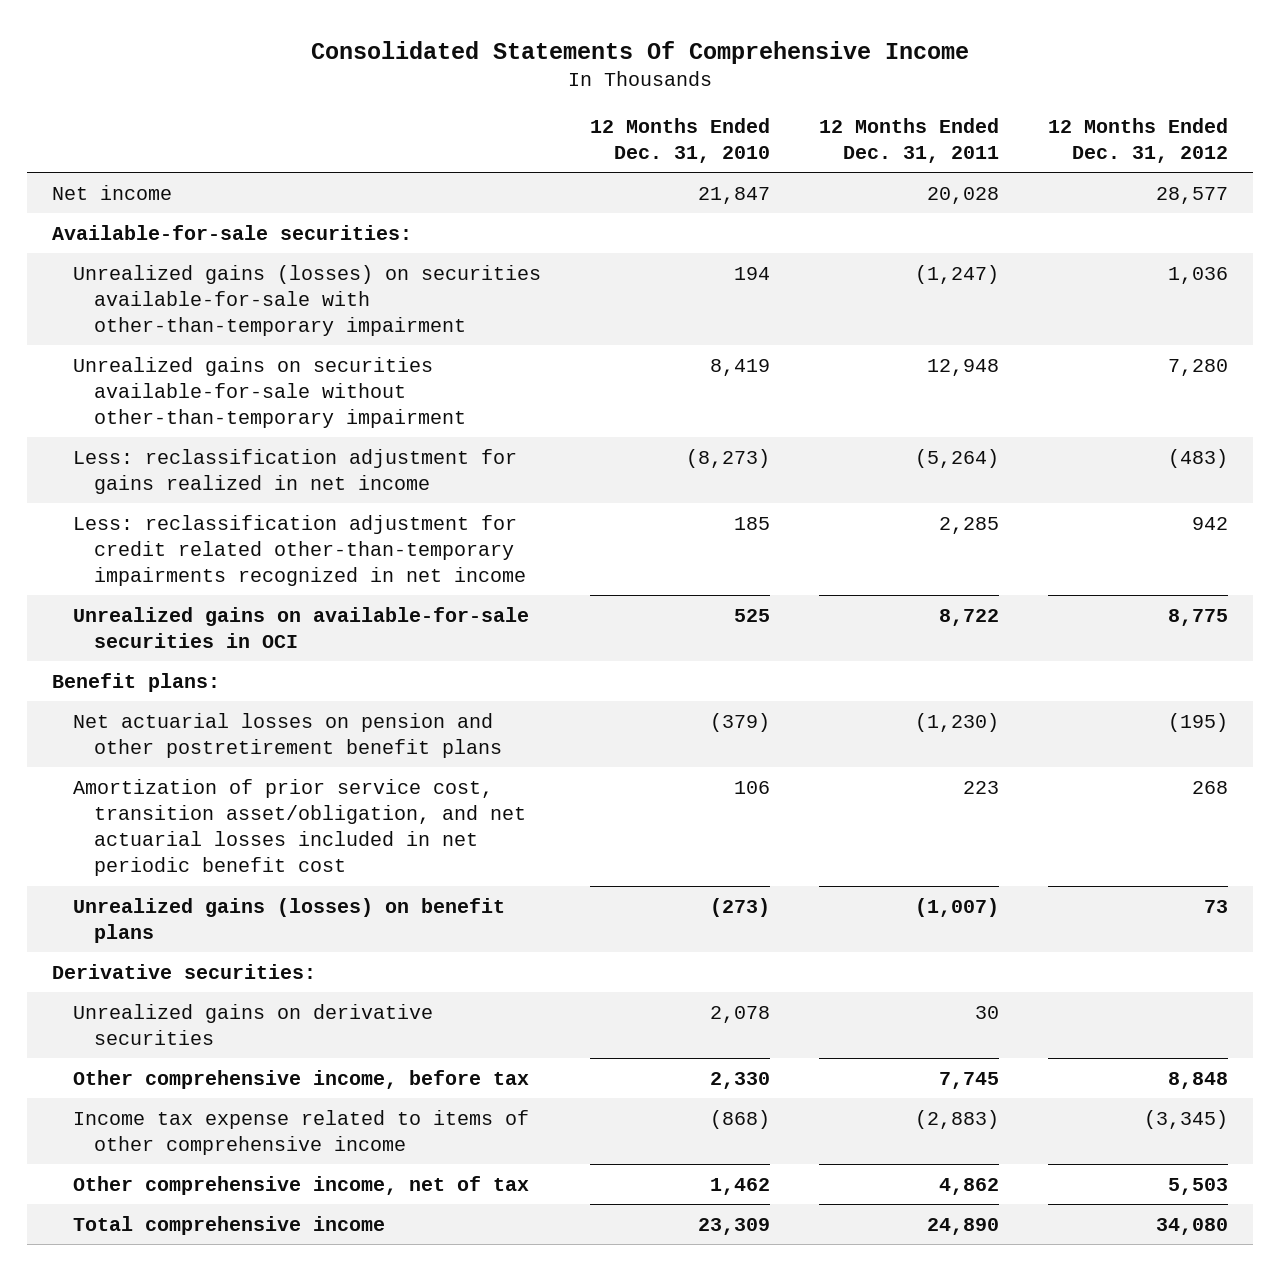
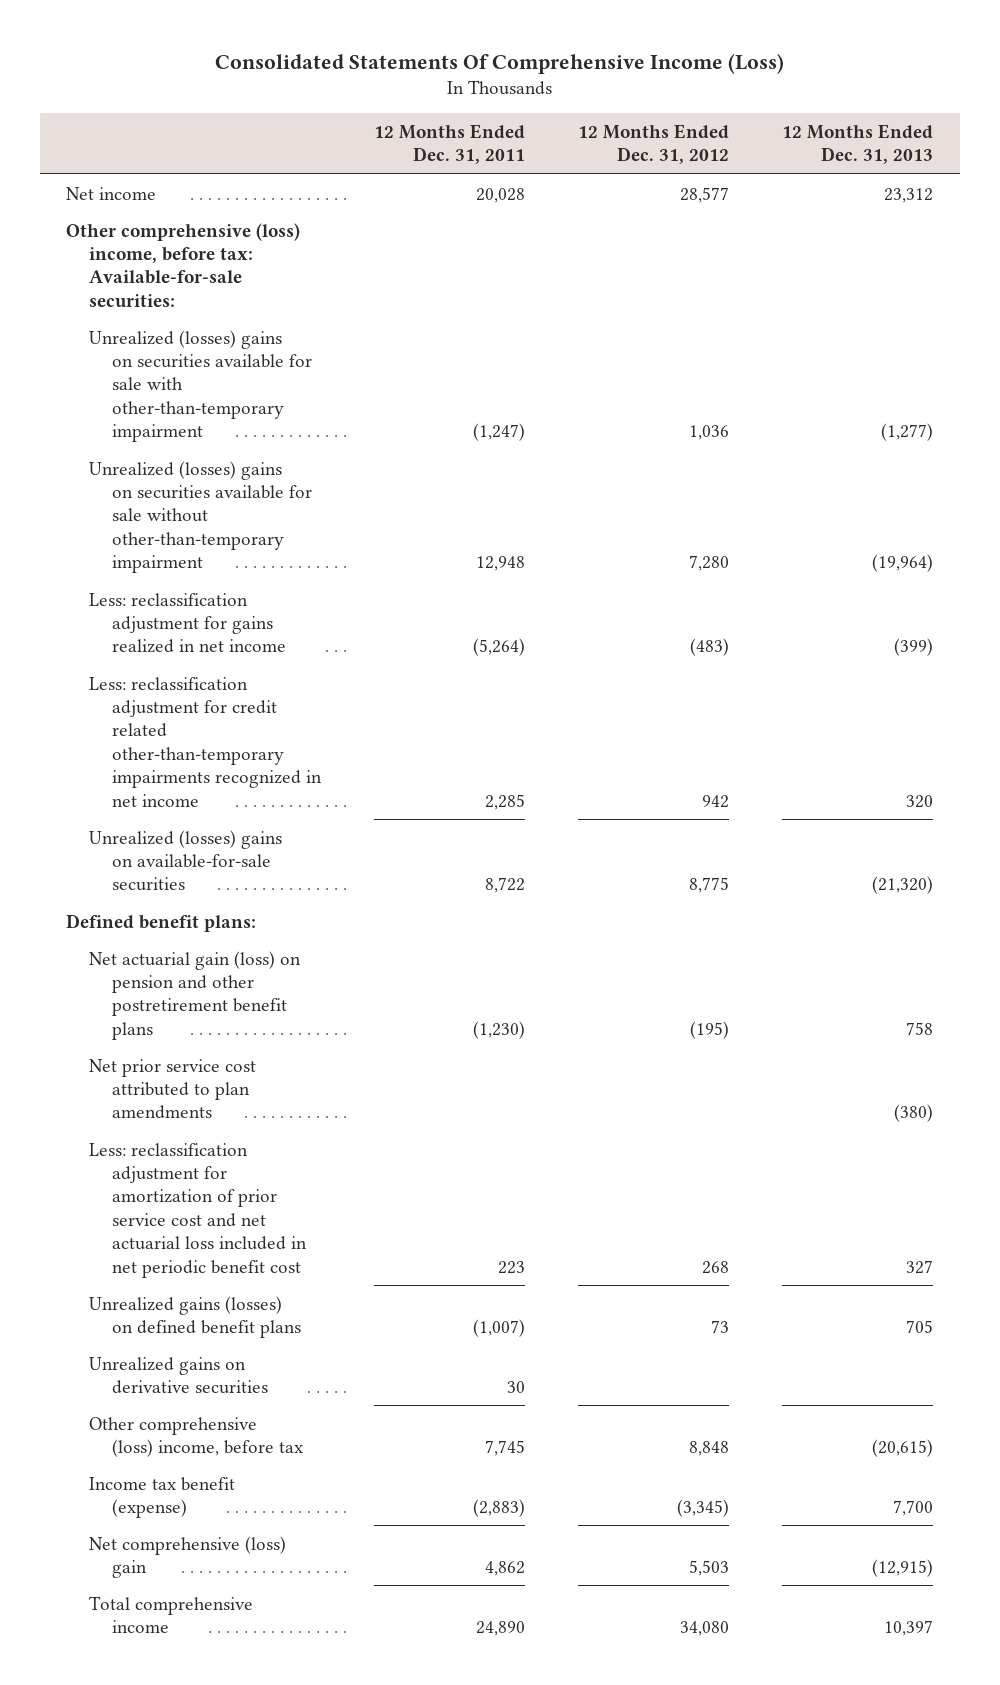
- Consolidated Statements Of Comprehensive Income
+ Consolidated Statements Of Comprehensive Income (Loss)
- | 12 Months Ended Dec. 31, 2010 | 12 Months Ended Dec. 31, 2011 | 12 Months Ended Dec. 31, 2012
+ | 12 Months Ended Dec. 31, 2011 | 12 Months Ended Dec. 31, 2012 | 12 Months Ended Dec. 31, 2013
- Available-for-sale securities:
- Unrealized gains (losses) on securities available-for-sale with other-than-temporary impairment | 194 | (1,247) | 1,036
- Unrealized gains on securities available-for-sale without other-than-temporary impairment | 8,419 | 12,948 | 7,280
+ Other comprehensive (loss) income, before tax: Available-for-sale securities:
+ Unrealized (losses) gains on securities available for sale with other-than-temporary impairment | (1,247) | 1,036 | (1,277)
+ Unrealized (losses) gains on securities available for sale without other-than-temporary impairment | 12,948 | 7,280 | (19,964)
- Unrealized gains on available-for-sale securities in OCI | 525 | 8,722 | 8,775
- Benefit plans:
- Net actuarial losses on pension and other postretirement benefit plans | (379) | (1,230) | (195)
- Amortization of prior service cost, transition asset/obligation, and net actuarial losses included in net periodic benefit cost | 106 | 223 | 268
- Unrealized gains (losses) on benefit plans | (273) | (1,007) | 73
- Derivative securities:
+ Unrealized (losses) gains on available-for-sale securities | 8,722 | 8,775 | (21,320)
+ Defined benefit plans:
+ Net actuarial gain (loss) on pension and other postretirement benefit plans | (1,230) | (195) | 758
+ Net prior service cost attributed to plan amendments | | | (380)
+ Less: reclassification adjustment for amortization of prior service cost and net actuarial loss included in net periodic benefit cost | 223 | 268 | 327
+ Unrealized gains (losses) on defined benefit plans | (1,007) | 73 | 705
- Other comprehensive income, before tax | 2,330 | 7,745 | 8,848
- Income tax expense related to items of other comprehensive income | (868) | (2,883) | (3,345)
- Other comprehensive income, net of tax | 1,462 | 4,862 | 5,503
+ Other comprehensive (loss) income, before tax | 7,745 | 8,848 | (20,615)
+ Income tax benefit (expense) | (2,883) | (3,345) | 7,700
+ Net comprehensive (loss) gain | 4,862 | 5,503 | (12,915)

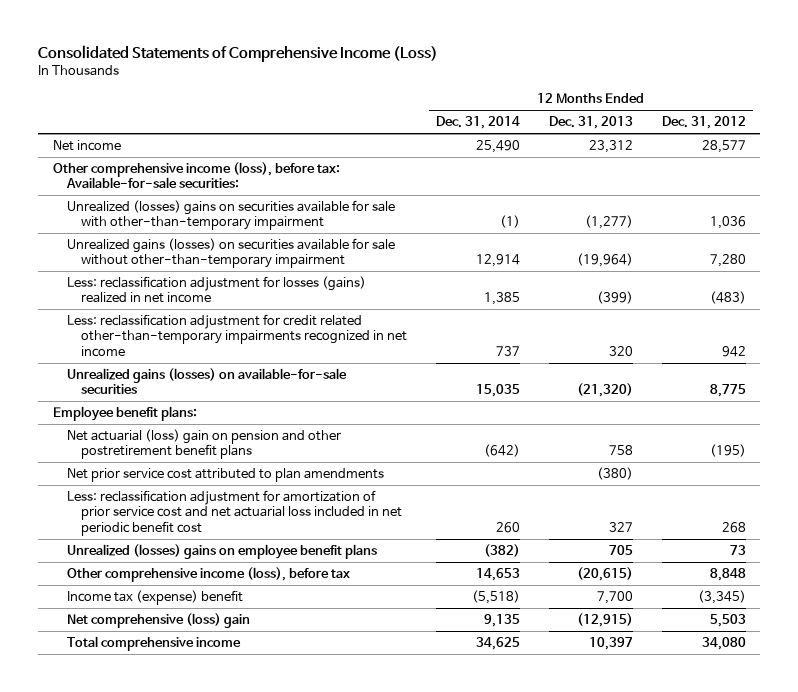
- Consolidated Statements Of Comprehensive Income (Loss)
+ Consolidated Statements of Comprehensive Income (Loss)
- | 12 Months Ended Dec. 31, 2011 | 12 Months Ended Dec. 31, 2012 | 12 Months Ended Dec. 31, 2013
+ | 12 Months Ended Dec. 31, 2014 | 12 Months Ended Dec. 31, 2013 | 12 Months Ended Dec. 31, 2012
- Other comprehensive (loss) income, before tax: Available-for-sale securities:
+ Other comprehensive income (loss), before tax: Available-for-sale securities:
- Unrealized (losses) gains on securities available for sale without other-than-temporary impairment | 12,948 | 7,280 | (19,964)
- Less: reclassification adjustment for gains realized in net income | (5,264) | (483) | (399)
+ Unrealized gains (losses) on securities available for sale without other-than-temporary impairment | 12,914 | (19,964) | 7,280
+ Less: reclassification adjustment for losses (gains) realized in net income | 1,385 | (399) | (483)
- Unrealized (losses) gains on available-for-sale securities | 8,722 | 8,775 | (21,320)
- Defined benefit plans:
- Net actuarial gain (loss) on pension and other postretirement benefit plans | (1,230) | (195) | 758
+ Unrealized gains (losses) on available-for-sale securities | 15,035 | (21,320) | 8,775
+ Employee benefit plans:
+ Net actuarial (loss) gain on pension and other postretirement benefit plans | (642) | 758 | (195)
- Unrealized gains (losses) on defined benefit plans | (1,007) | 73 | 705
- Unrealized gains on derivative securities | 30 | |
- Other comprehensive (loss) income, before tax | 7,745 | 8,848 | (20,615)
- Income tax benefit (expense) | (2,883) | (3,345) | 7,700
+ Unrealized (losses) gains on employee benefit plans | (382) | 705 | 73
+ Other comprehensive income (loss), before tax | 14,653 | (20,615) | 8,848
+ Income tax (expense) benefit | (5,518) | 7,700 | (3,345)

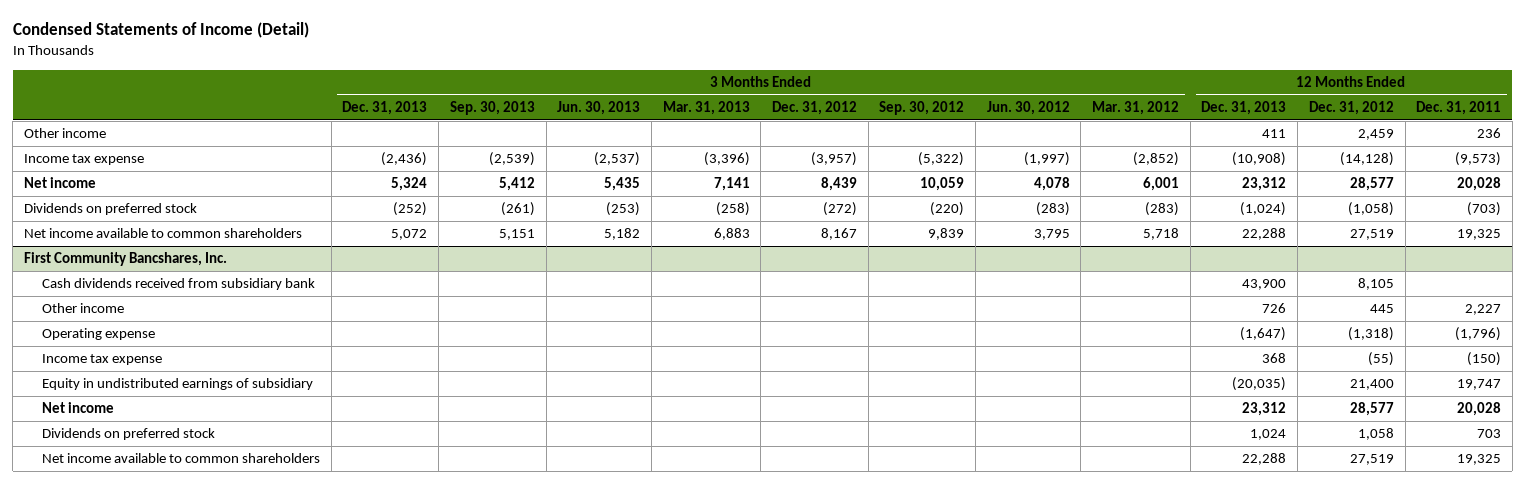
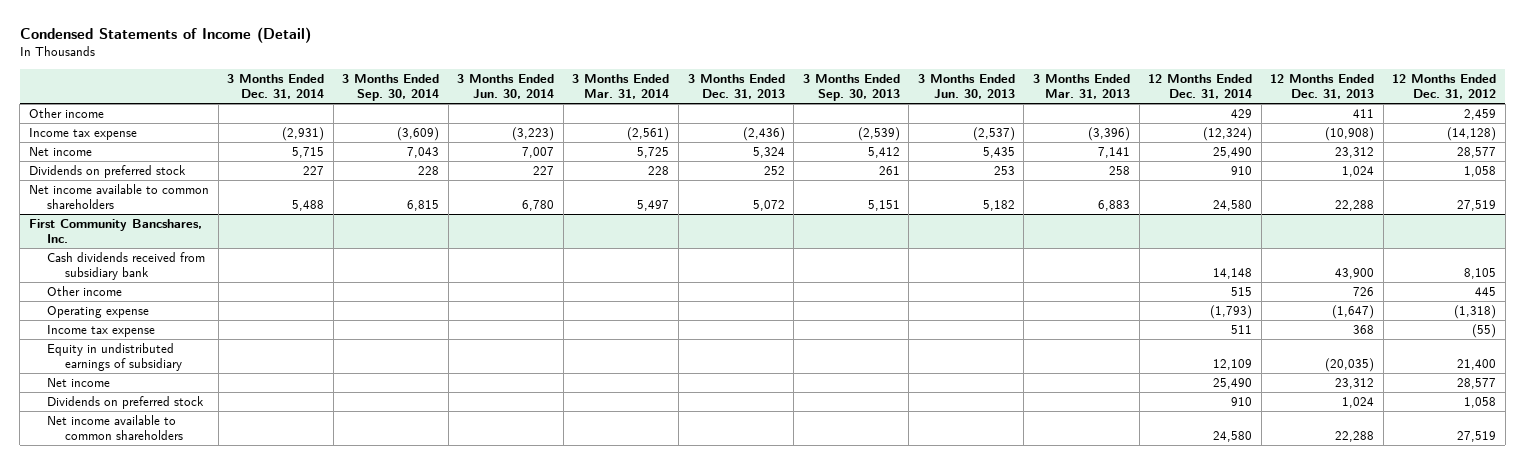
- | 3 Months Ended Dec. 31, 2013 | 3 Months Ended Sep. 30, 2013 | 3 Months Ended Jun. 30, 2013 | 3 Months Ended Mar. 31, 2013 | 3 Months Ended Dec. 31, 2012 | 3 Months Ended Sep. 30, 2012 | 3 Months Ended Jun. 30, 2012 | 3 Months Ended Mar. 31, 2012 | 12 Months Ended Dec. 31, 2013 | 12 Months Ended Dec. 31, 2012 | 12 Months Ended Dec. 31, 2011
+ | 3 Months Ended Dec. 31, 2014 | 3 Months Ended Sep. 30, 2014 | 3 Months Ended Jun. 30, 2014 | 3 Months Ended Mar. 31, 2014 | 3 Months Ended Dec. 31, 2013 | 3 Months Ended Sep. 30, 2013 | 3 Months Ended Jun. 30, 2013 | 3 Months Ended Mar. 31, 2013 | 12 Months Ended Dec. 31, 2014 | 12 Months Ended Dec. 31, 2013 | 12 Months Ended Dec. 31, 2012
- Dividends on preferred stock | (252) | (261) | (253) | (258) | (272) | (220) | (283) | (283) | (1,024) | (1,058) | (703)
+ Dividends on preferred stock | 227 | 228 | 227 | 228 | 252 | 261 | 253 | 258 | 910 | 1,024 | 1,058

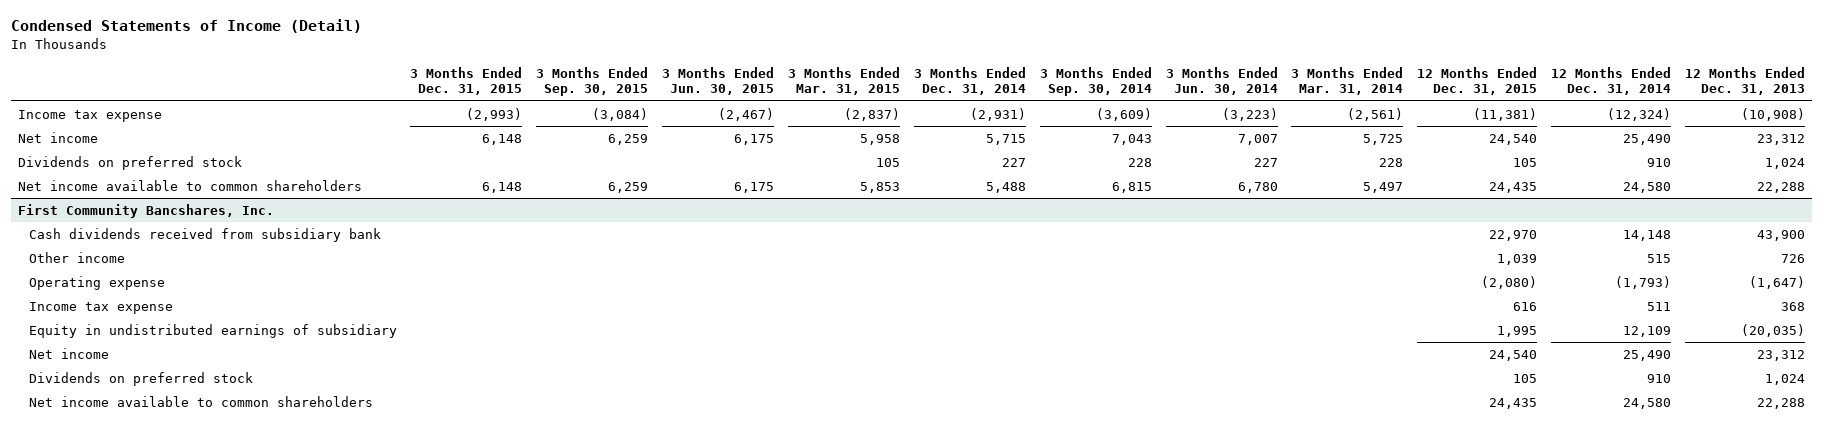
- | 3 Months Ended Dec. 31, 2014 | 3 Months Ended Sep. 30, 2014 | 3 Months Ended Jun. 30, 2014 | 3 Months Ended Mar. 31, 2014 | 3 Months Ended Dec. 31, 2013 | 3 Months Ended Sep. 30, 2013 | 3 Months Ended Jun. 30, 2013 | 3 Months Ended Mar. 31, 2013 | 12 Months Ended Dec. 31, 2014 | 12 Months Ended Dec. 31, 2013 | 12 Months Ended Dec. 31, 2012
+ | 3 Months Ended Dec. 31, 2015 | 3 Months Ended Sep. 30, 2015 | 3 Months Ended Jun. 30, 2015 | 3 Months Ended Mar. 31, 2015 | 3 Months Ended Dec. 31, 2014 | 3 Months Ended Sep. 30, 2014 | 3 Months Ended Jun. 30, 2014 | 3 Months Ended Mar. 31, 2014 | 12 Months Ended Dec. 31, 2015 | 12 Months Ended Dec. 31, 2014 | 12 Months Ended Dec. 31, 2013
- Other income | | | | | | | | | 429 | 411 | 2,459

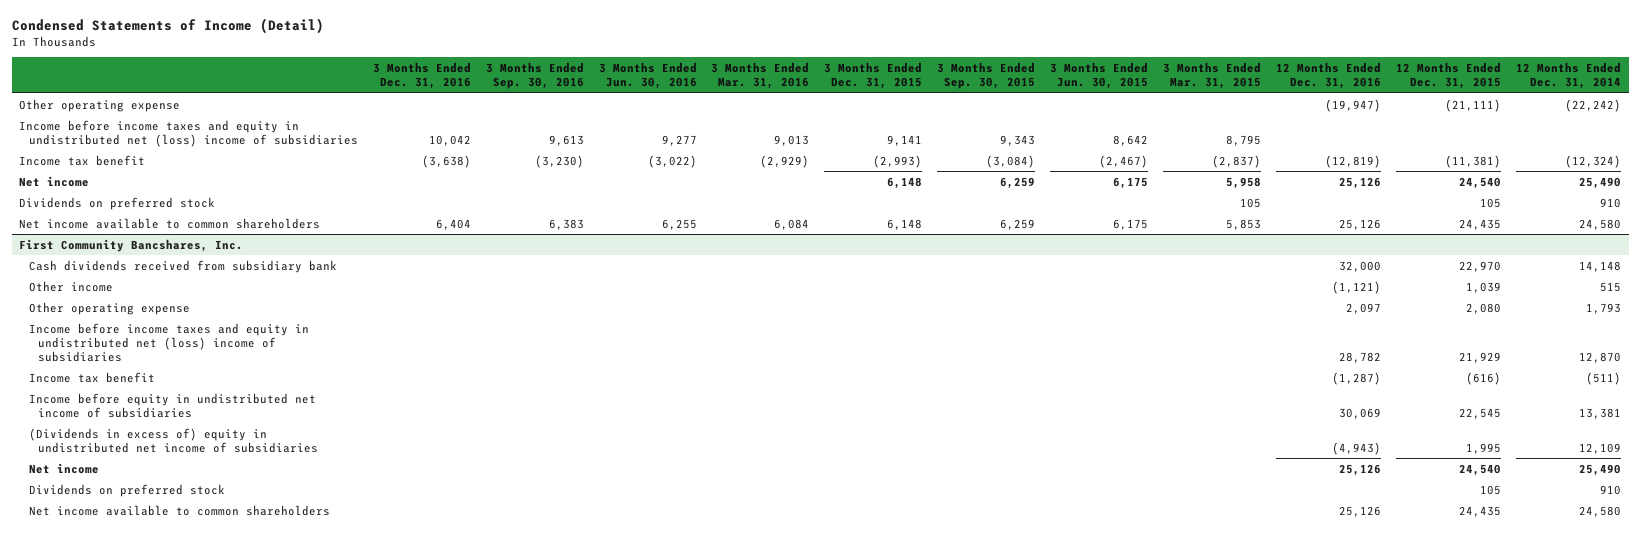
- | 3 Months Ended Dec. 31, 2015 | 3 Months Ended Sep. 30, 2015 | 3 Months Ended Jun. 30, 2015 | 3 Months Ended Mar. 31, 2015 | 3 Months Ended Dec. 31, 2014 | 3 Months Ended Sep. 30, 2014 | 3 Months Ended Jun. 30, 2014 | 3 Months Ended Mar. 31, 2014 | 12 Months Ended Dec. 31, 2015 | 12 Months Ended Dec. 31, 2014 | 12 Months Ended Dec. 31, 2013
+ | 3 Months Ended Dec. 31, 2016 | 3 Months Ended Sep. 30, 2016 | 3 Months Ended Jun. 30, 2016 | 3 Months Ended Mar. 31, 2016 | 3 Months Ended Dec. 31, 2015 | 3 Months Ended Sep. 30, 2015 | 3 Months Ended Jun. 30, 2015 | 3 Months Ended Mar. 31, 2015 | 12 Months Ended Dec. 31, 2016 | 12 Months Ended Dec. 31, 2015 | 12 Months Ended Dec. 31, 2014
- Income tax expense | (2,993) | (3,084) | (2,467) | (2,837) | (2,931) | (3,609) | (3,223) | (2,561) | (11,381) | (12,324) | (10,908)
+ Other operating expense | | | | | | | | | (19,947) | (21,111) | (22,242)
+ Income before income taxes and equity in undistributed net (loss) income of subsidiaries | 10,042 | 9,613 | 9,277 | 9,013 | 9,141 | 9,343 | 8,642 | 8,795 | | |
+ Income tax benefit | (3,638) | (3,230) | (3,022) | (2,929) | (2,993) | (3,084) | (2,467) | (2,837) | (12,819) | (11,381) | (12,324)
@ First Community Bancshares, Inc.
- Operating expense | | | | | | | | | (2,080) | (1,793) | (1,647)
- Income tax expense | | | | | | | | | 616 | 511 | 368
- Equity in undistributed earnings of subsidiary | | | | | | | | | 1,995 | 12,109 | (20,035)
+ Other operating expense | | | | | | | | | 2,097 | 2,080 | 1,793
+ Income before income taxes and equity in undistributed net (loss) income of subsidiaries | | | | | | | | | 28,782 | 21,929 | 12,870
+ Income tax benefit | | | | | | | | | (1,287) | (616) | (511)
+ Income before equity in undistributed net income of subsidiaries | | | | | | | | | 30,069 | 22,545 | 13,381
+ (Dividends in excess of) equity in undistributed net income of subsidiaries | | | | | | | | | (4,943) | 1,995 | 12,109

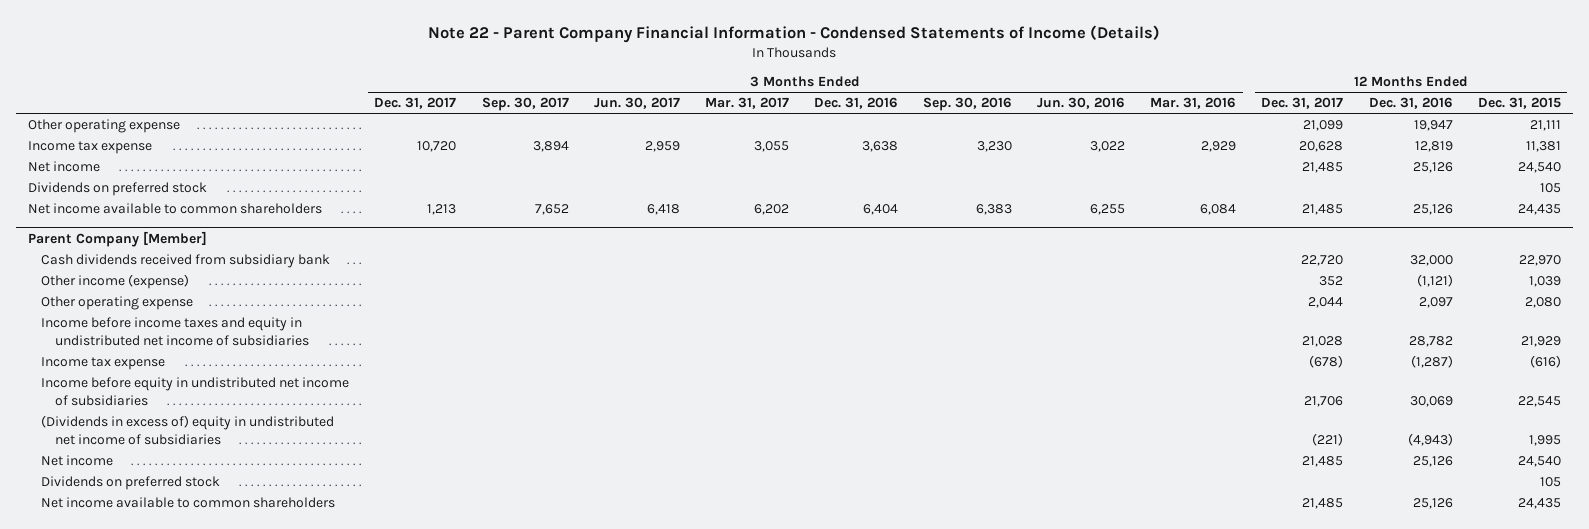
- Condensed Statements of Income (Detail)
+ Note 22 - Parent Company Financial Information - Condensed Statements of Income (Details)
- | 3 Months Ended Dec. 31, 2016 | 3 Months Ended Sep. 30, 2016 | 3 Months Ended Jun. 30, 2016 | 3 Months Ended Mar. 31, 2016 | 3 Months Ended Dec. 31, 2015 | 3 Months Ended Sep. 30, 2015 | 3 Months Ended Jun. 30, 2015 | 3 Months Ended Mar. 31, 2015 | 12 Months Ended Dec. 31, 2016 | 12 Months Ended Dec. 31, 2015 | 12 Months Ended Dec. 31, 2014
+ | 3 Months Ended Dec. 31, 2017 | 3 Months Ended Sep. 30, 2017 | 3 Months Ended Jun. 30, 2017 | 3 Months Ended Mar. 31, 2017 | 3 Months Ended Dec. 31, 2016 | 3 Months Ended Sep. 30, 2016 | 3 Months Ended Jun. 30, 2016 | 3 Months Ended Mar. 31, 2016 | 12 Months Ended Dec. 31, 2017 | 12 Months Ended Dec. 31, 2016 | 12 Months Ended Dec. 31, 2015
- Other operating expense | | | | | | | | | (19,947) | (21,111) | (22,242)
- Income before income taxes and equity in undistributed net (loss) income of subsidiaries | 10,042 | 9,613 | 9,277 | 9,013 | 9,141 | 9,343 | 8,642 | 8,795 | | |
- Income tax benefit | (3,638) | (3,230) | (3,022) | (2,929) | (2,993) | (3,084) | (2,467) | (2,837) | (12,819) | (11,381) | (12,324)
+ Other operating expense | | | | | | | | | 21,099 | 19,947 | 21,111
+ Income tax expense | 10,720 | 3,894 | 2,959 | 3,055 | 3,638 | 3,230 | 3,022 | 2,929 | 20,628 | 12,819 | 11,381
- First Community Bancshares, Inc.
+ Parent Company [Member]
- Other income | | | | | | | | | (1,121) | 1,039 | 515
+ Other income (expense) | | | | | | | | | 352 | (1,121) | 1,039
- Income before income taxes and equity in undistributed net (loss) income of subsidiaries | | | | | | | | | 28,782 | 21,929 | 12,870
- Income tax benefit | | | | | | | | | (1,287) | (616) | (511)
+ Income before income taxes and equity in undistributed net income of subsidiaries | | | | | | | | | 21,028 | 28,782 | 21,929
+ Income tax expense | | | | | | | | | (678) | (1,287) | (616)

